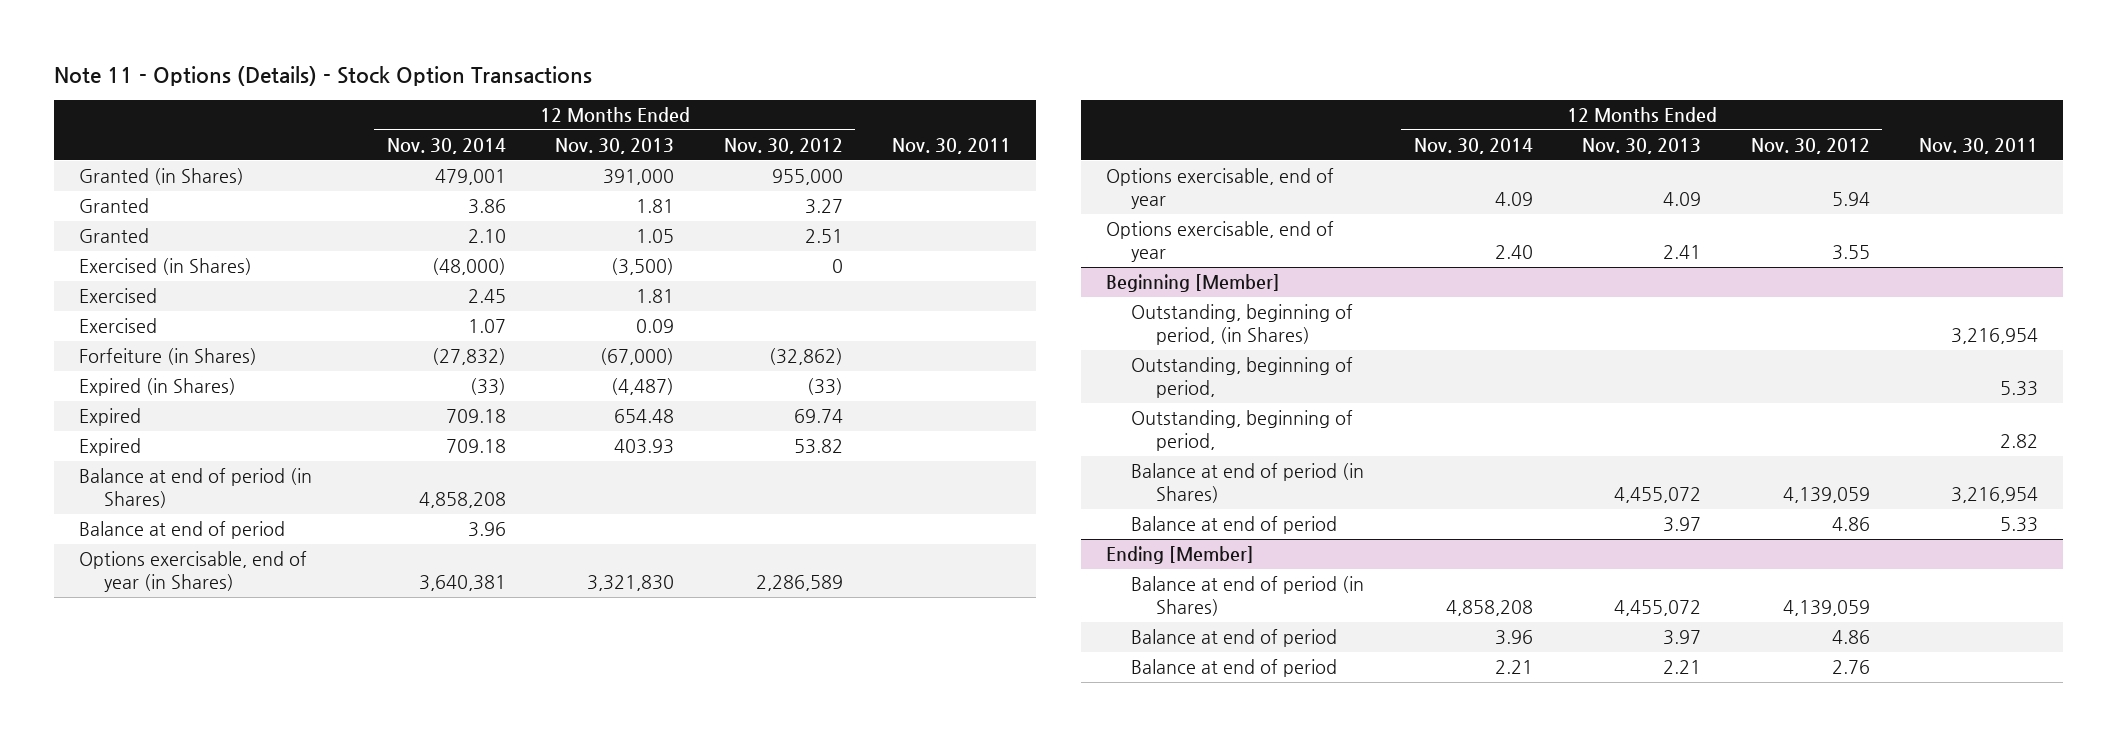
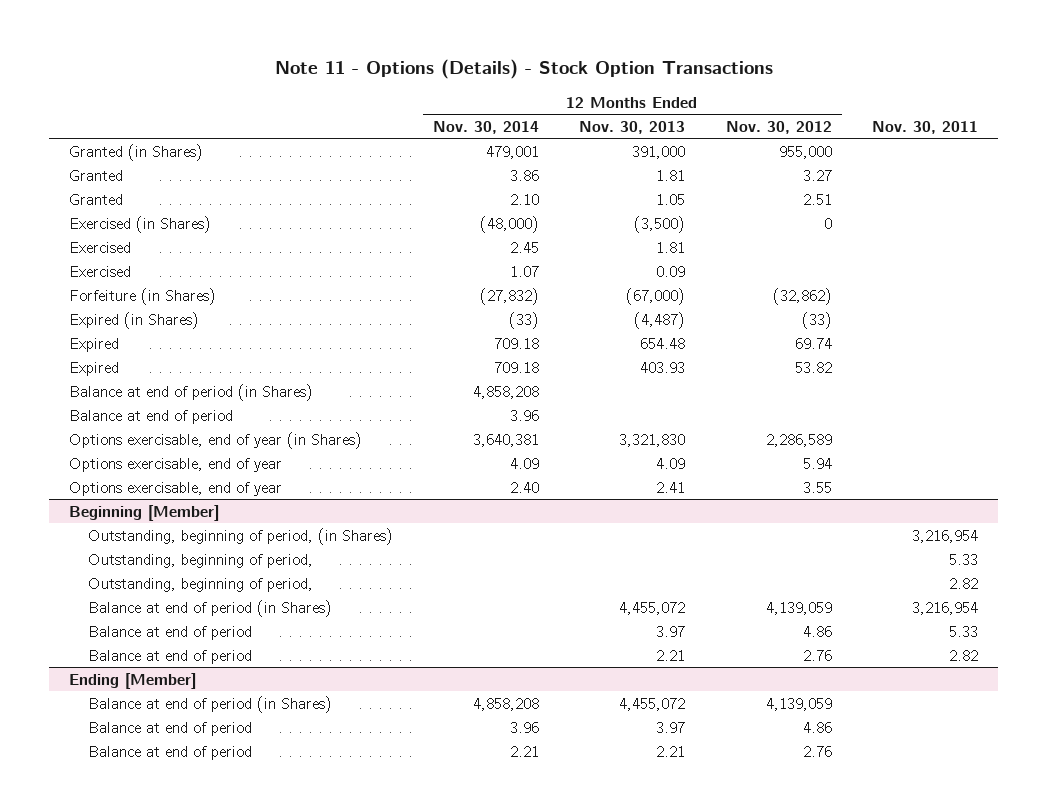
@ Beginning [Member]
+ Balance at end of period | | 2.21 | 2.76 | 2.82

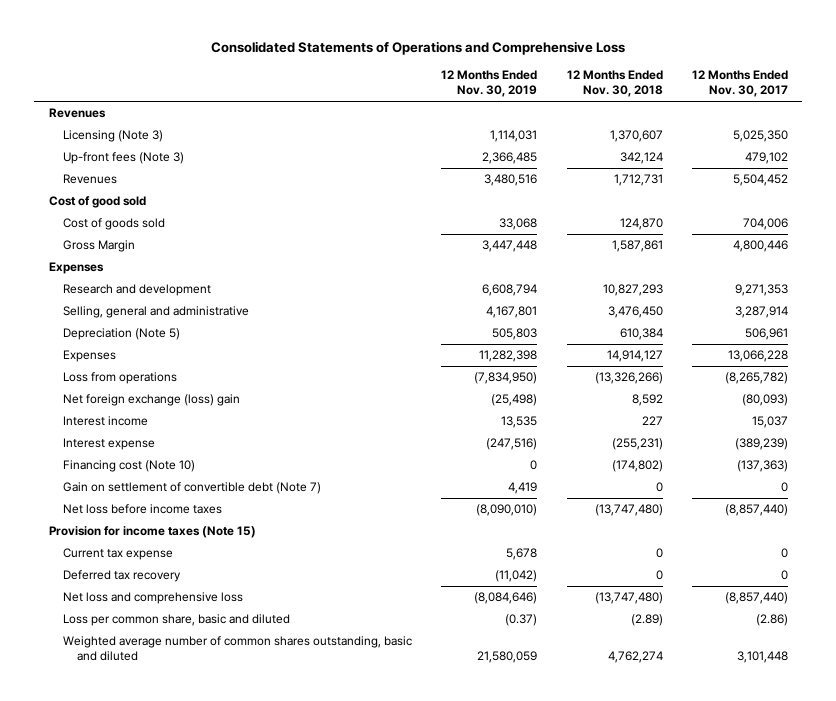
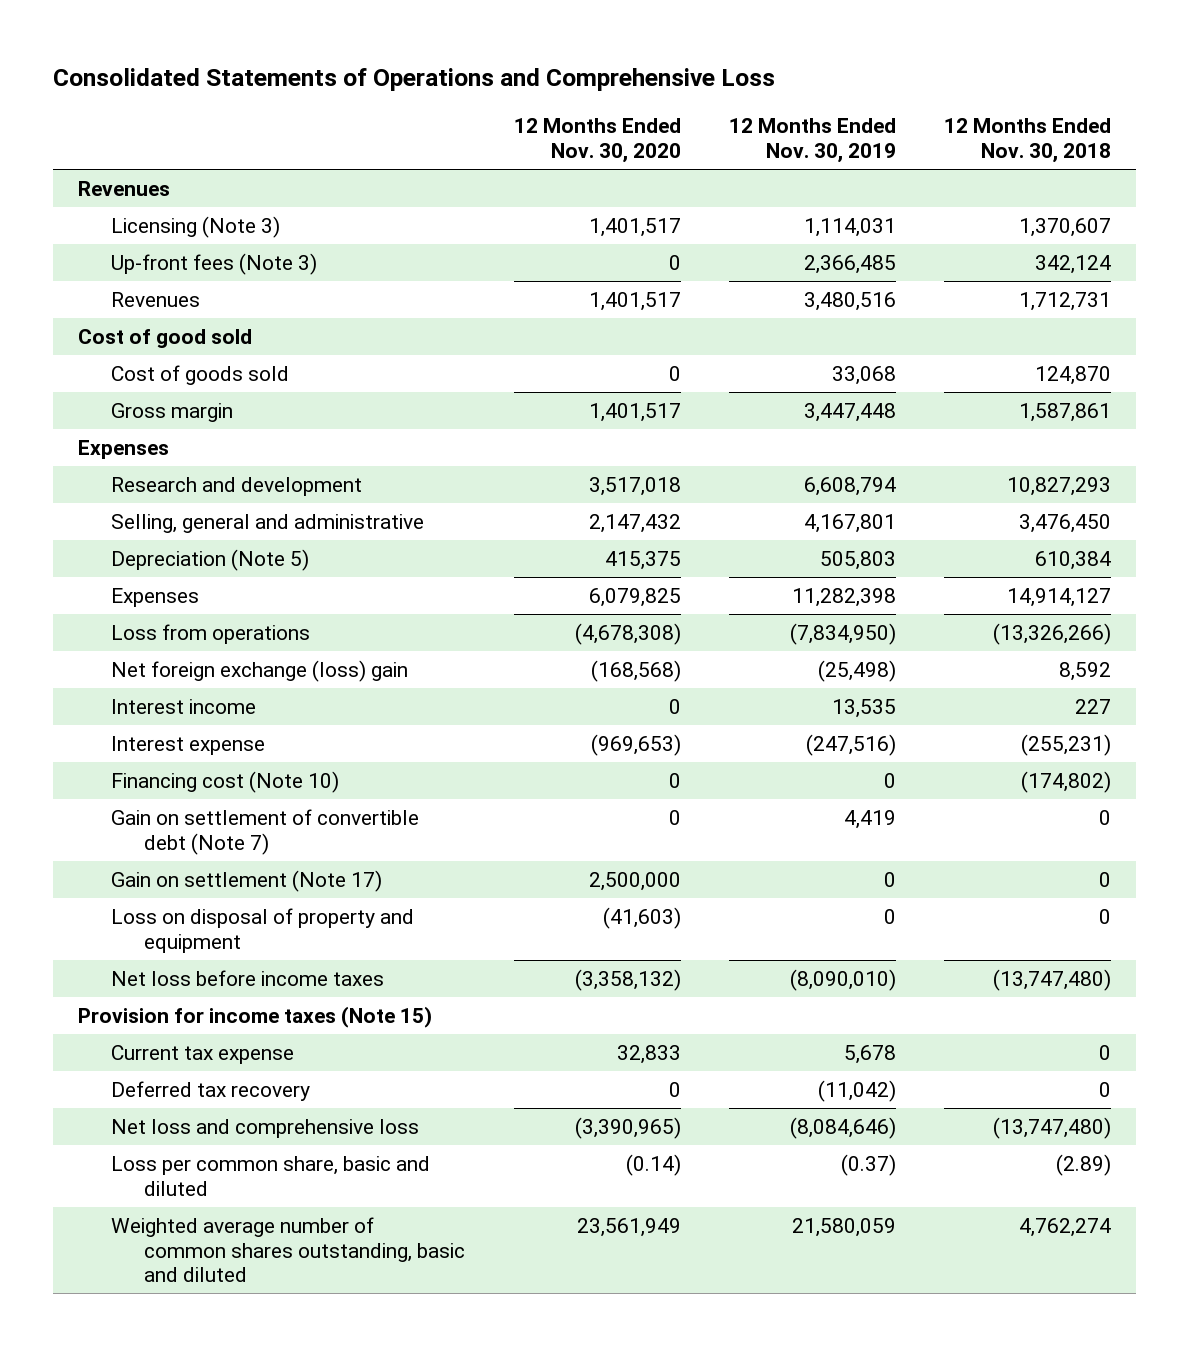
- | 12 Months Ended Nov. 30, 2019 | 12 Months Ended Nov. 30, 2018 | 12 Months Ended Nov. 30, 2017
+ | 12 Months Ended Nov. 30, 2020 | 12 Months Ended Nov. 30, 2019 | 12 Months Ended Nov. 30, 2018
- Gross Margin | 3,447,448 | 1,587,861 | 4,800,446
+ Gross margin | 1,401,517 | 3,447,448 | 1,587,861
+ Gain on settlement (Note 17) | 2,500,000 | 0 | 0
+ Loss on disposal of property and equipment | (41,603) | 0 | 0

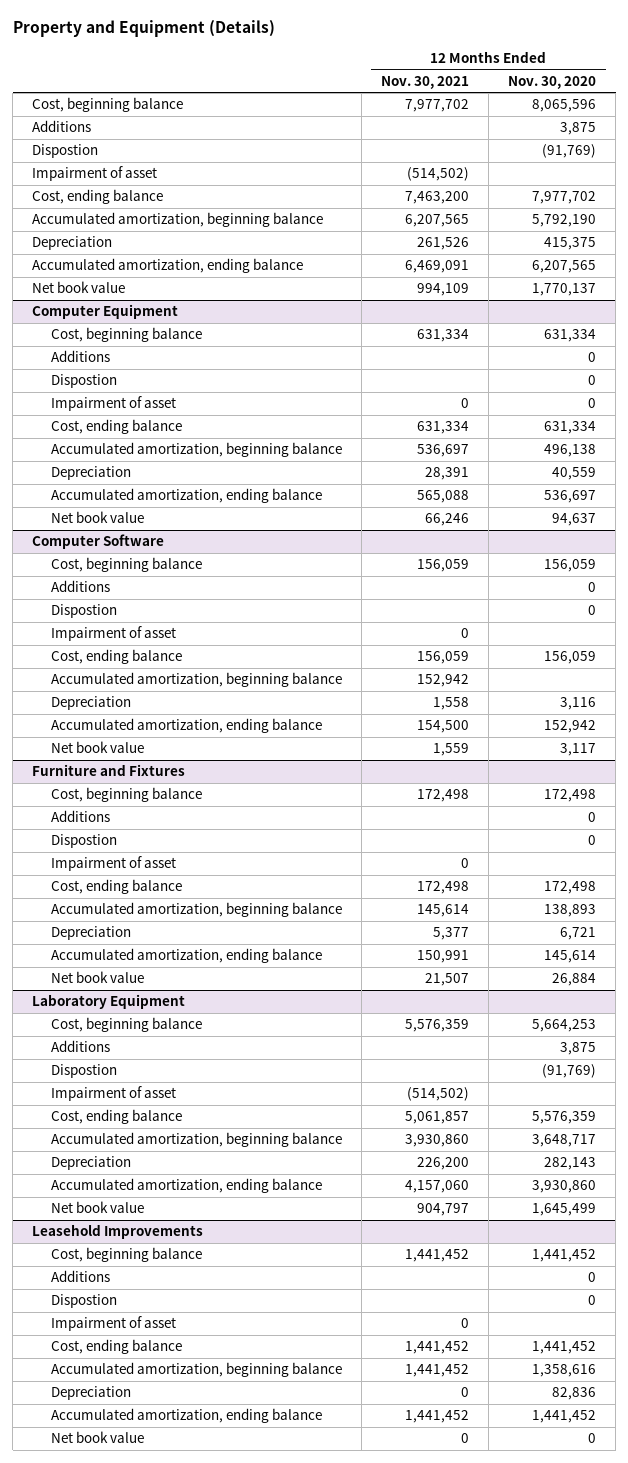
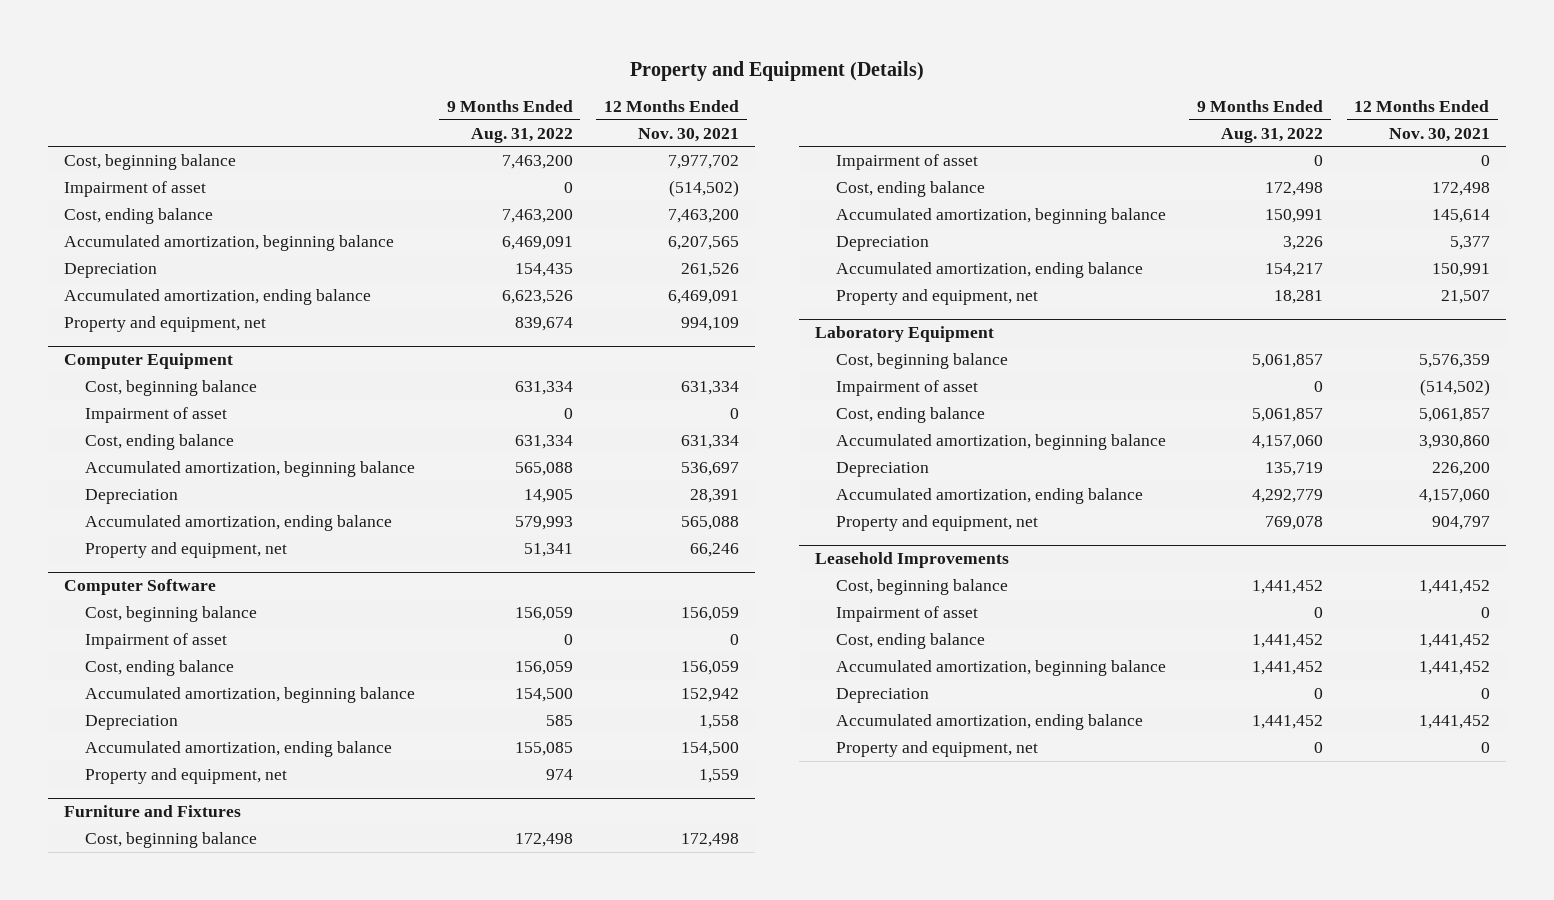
- | 12 Months Ended Nov. 30, 2021 | 12 Months Ended Nov. 30, 2020
+ | 9 Months Ended Aug. 31, 2022 | 12 Months Ended Nov. 30, 2021
- Additions | | 3,875
- Dispostion | | (91,769)
- Net book value | 994,109 | 1,770,137
+ Property and equipment, net | 839,674 | 994,109
@ Computer Equipment
- Additions | | 0
- Dispostion | | 0
- Net book value | 66,246 | 94,637
+ Property and equipment, net | 51,341 | 66,246
@ Computer Software
- Additions | | 0
- Dispostion | | 0
- Net book value | 1,559 | 3,117
+ Property and equipment, net | 974 | 1,559
@ Furniture and Fixtures
- Additions | | 0
- Dispostion | | 0
- Net book value | 21,507 | 26,884
+ Property and equipment, net | 18,281 | 21,507
@ Laboratory Equipment
- Additions | | 3,875
- Dispostion | | (91,769)
- Net book value | 904,797 | 1,645,499
+ Property and equipment, net | 769,078 | 904,797
@ Leasehold Improvements
- Additions | | 0
- Dispostion | | 0
- Net book value | 0 | 0
+ Property and equipment, net | 0 | 0

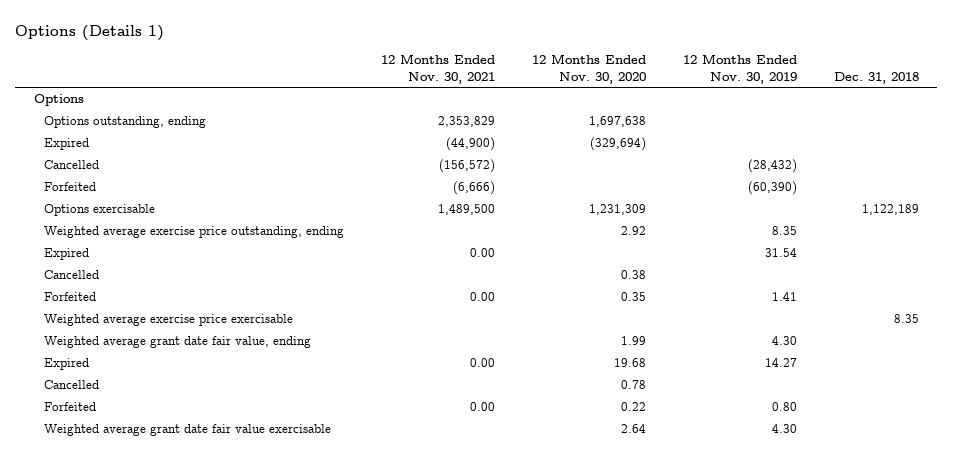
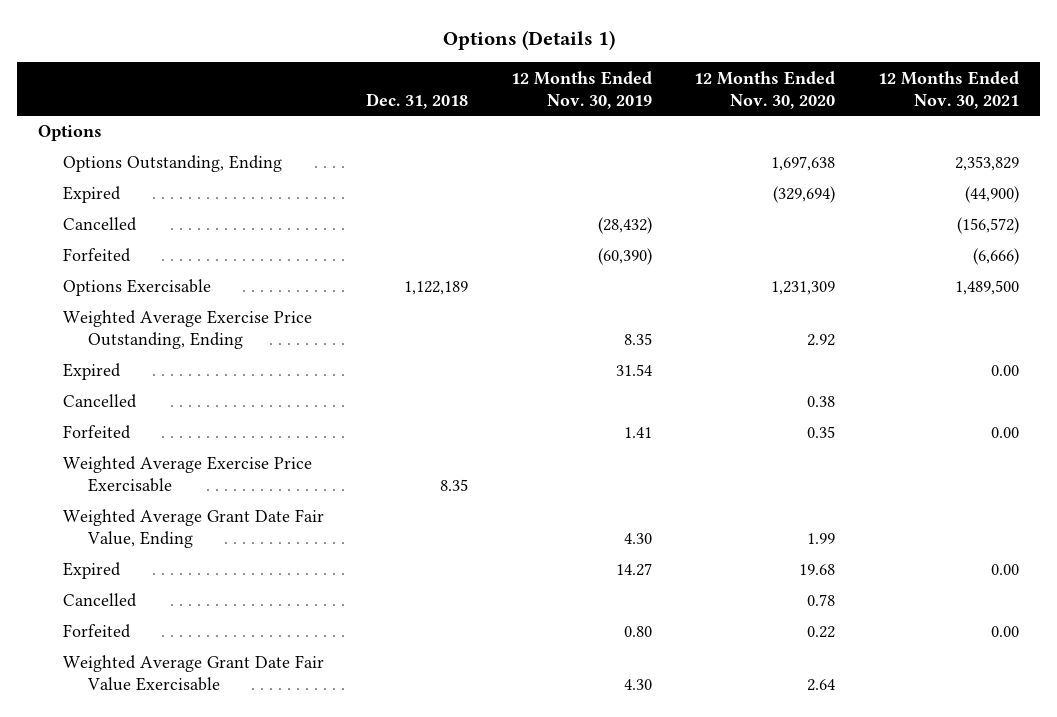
- | 12 Months Ended Nov. 30, 2021 | 12 Months Ended Nov. 30, 2020 | 12 Months Ended Nov. 30, 2019 | Dec. 31, 2018
+ | Dec. 31, 2018 | 12 Months Ended Nov. 30, 2019 | 12 Months Ended Nov. 30, 2020 | 12 Months Ended Nov. 30, 2021
- Options outstanding, ending | 2,353,829 | 1,697,638 | |
+ Options Outstanding, Ending | | | 1,697,638 | 2,353,829
- Options exercisable | 1,489,500 | 1,231,309 | | 1,122,189
- Weighted average exercise price outstanding, ending | | 2.92 | 8.35 |
+ Options Exercisable | 1,122,189 | | 1,231,309 | 1,489,500
+ Weighted Average Exercise Price Outstanding, Ending | | 8.35 | 2.92 |
- Weighted average exercise price exercisable | | | | 8.35
- Weighted average grant date fair value, ending | | 1.99 | 4.30 |
+ Weighted Average Exercise Price Exercisable | 8.35 | | |
+ Weighted Average Grant Date Fair Value, Ending | | 4.30 | 1.99 |
- Weighted average grant date fair value exercisable | | 2.64 | 4.30 |
+ Weighted Average Grant Date Fair Value Exercisable | | 4.30 | 2.64 |

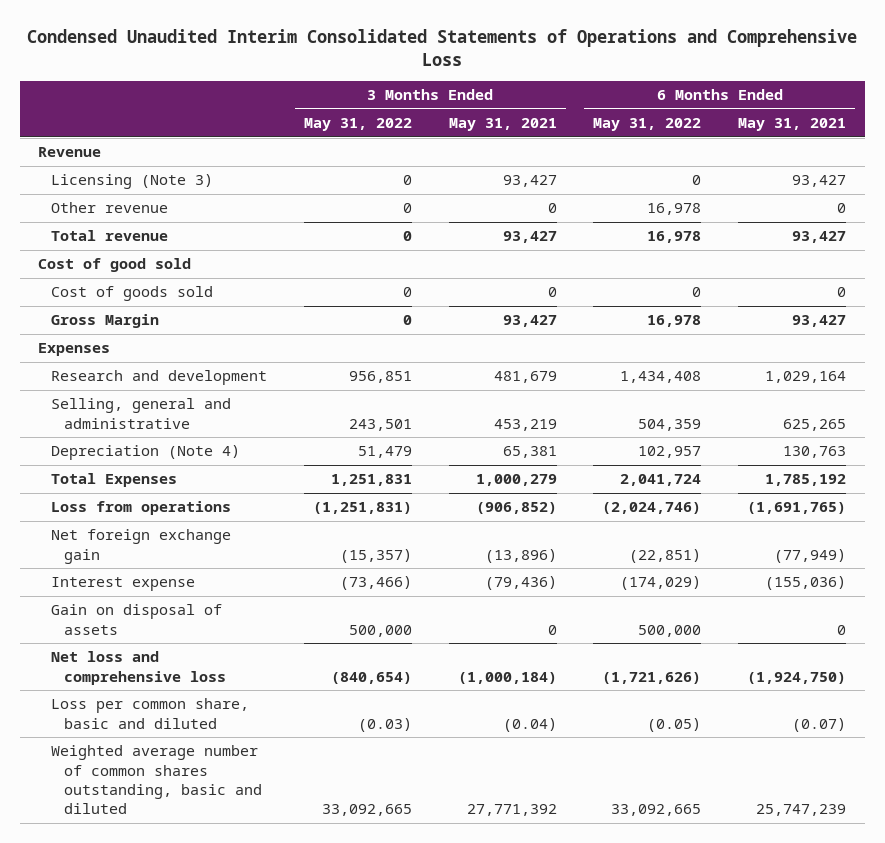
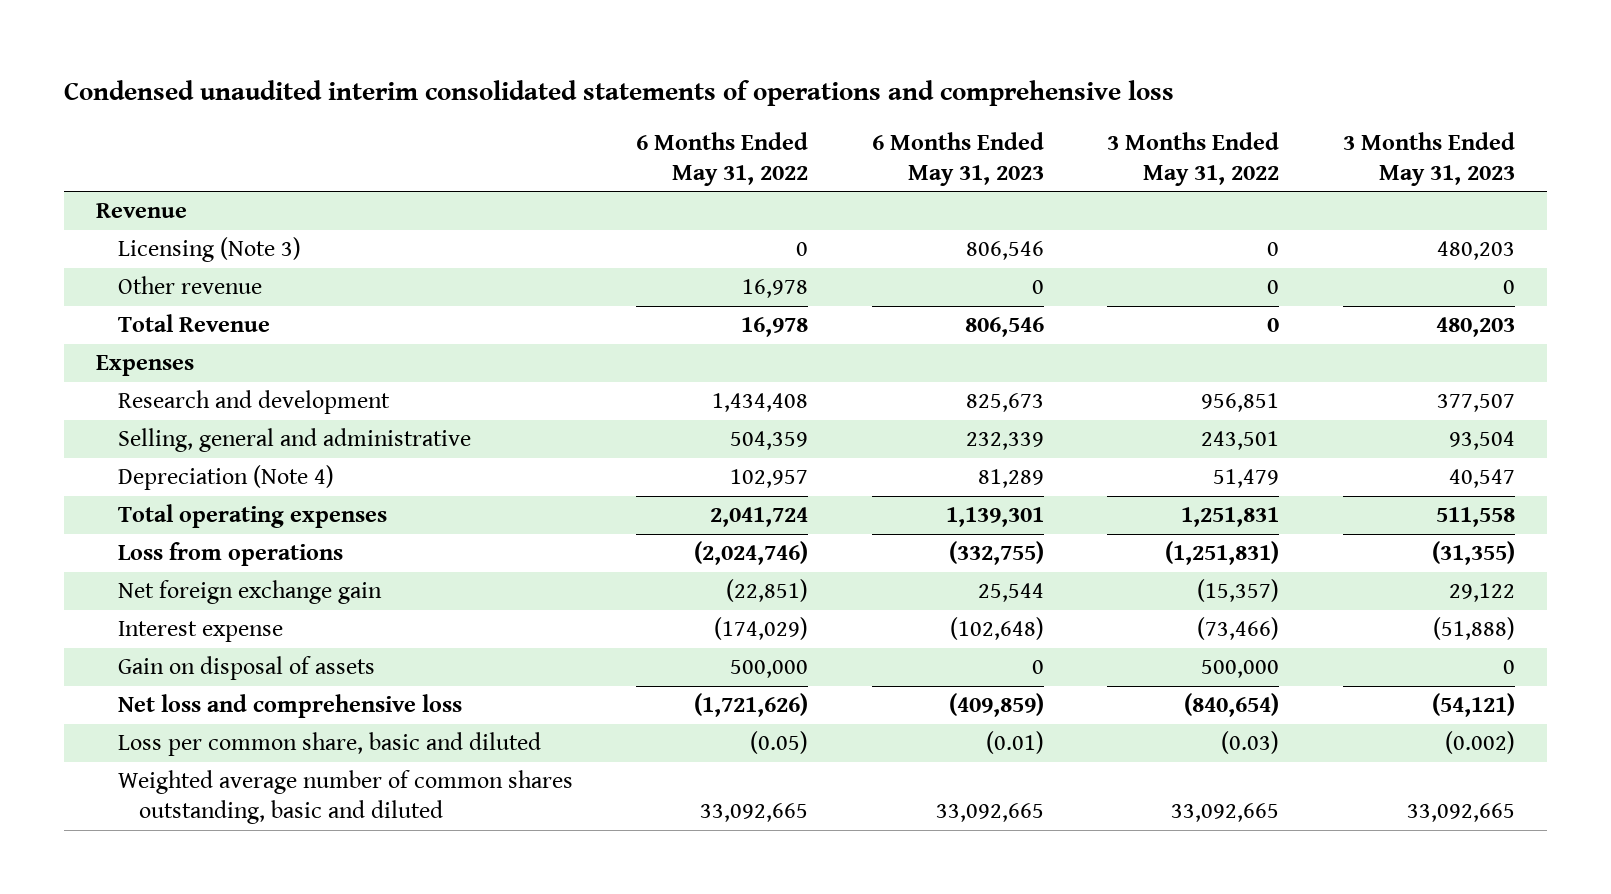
- Condensed Unaudited Interim Consolidated Statements of Operations and Comprehensive Loss
+ Condensed unaudited interim consolidated statements of operations and comprehensive loss
- | 3 Months Ended May 31, 2022 | 3 Months Ended May 31, 2021 | 6 Months Ended May 31, 2022 | 6 Months Ended May 31, 2021
+ | 6 Months Ended May 31, 2022 | 6 Months Ended May 31, 2023 | 3 Months Ended May 31, 2022 | 3 Months Ended May 31, 2023
- Total revenue | 0 | 93,427 | 16,978 | 93,427
- Cost of good sold
- Cost of goods sold | 0 | 0 | 0 | 0
- Gross Margin | 0 | 93,427 | 16,978 | 93,427
+ Total Revenue | 16,978 | 806,546 | 0 | 480,203
- Total Expenses | 1,251,831 | 1,000,279 | 2,041,724 | 1,785,192
+ Total operating expenses | 2,041,724 | 1,139,301 | 1,251,831 | 511,558

